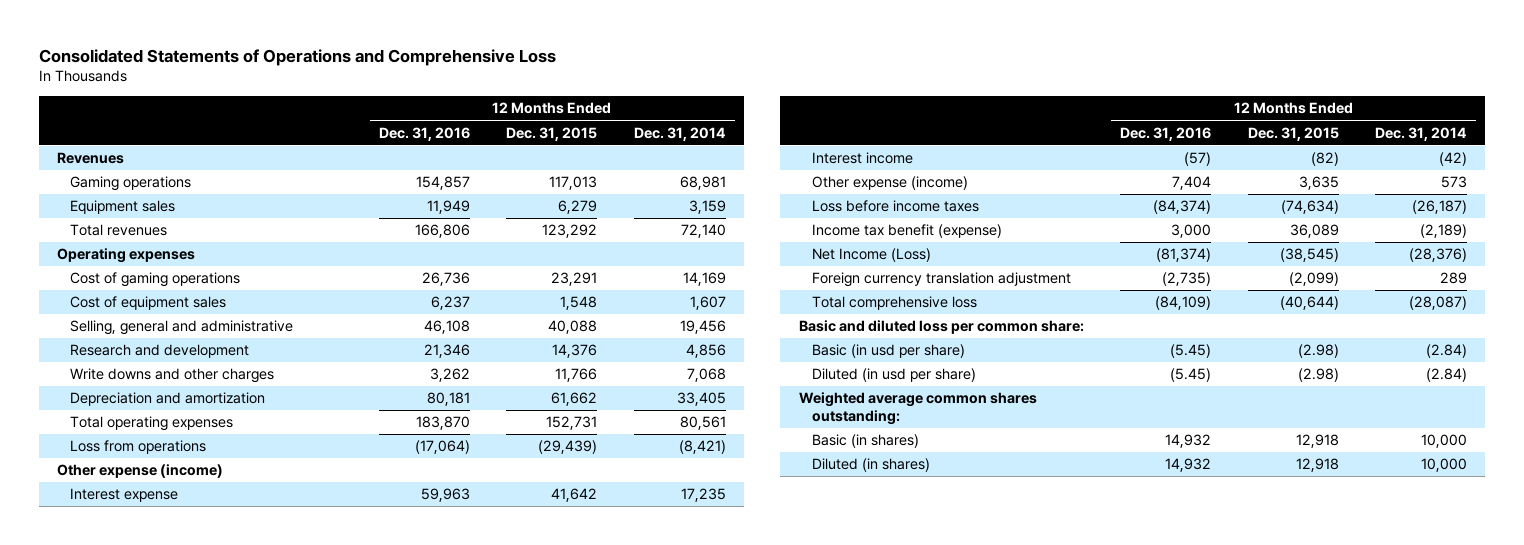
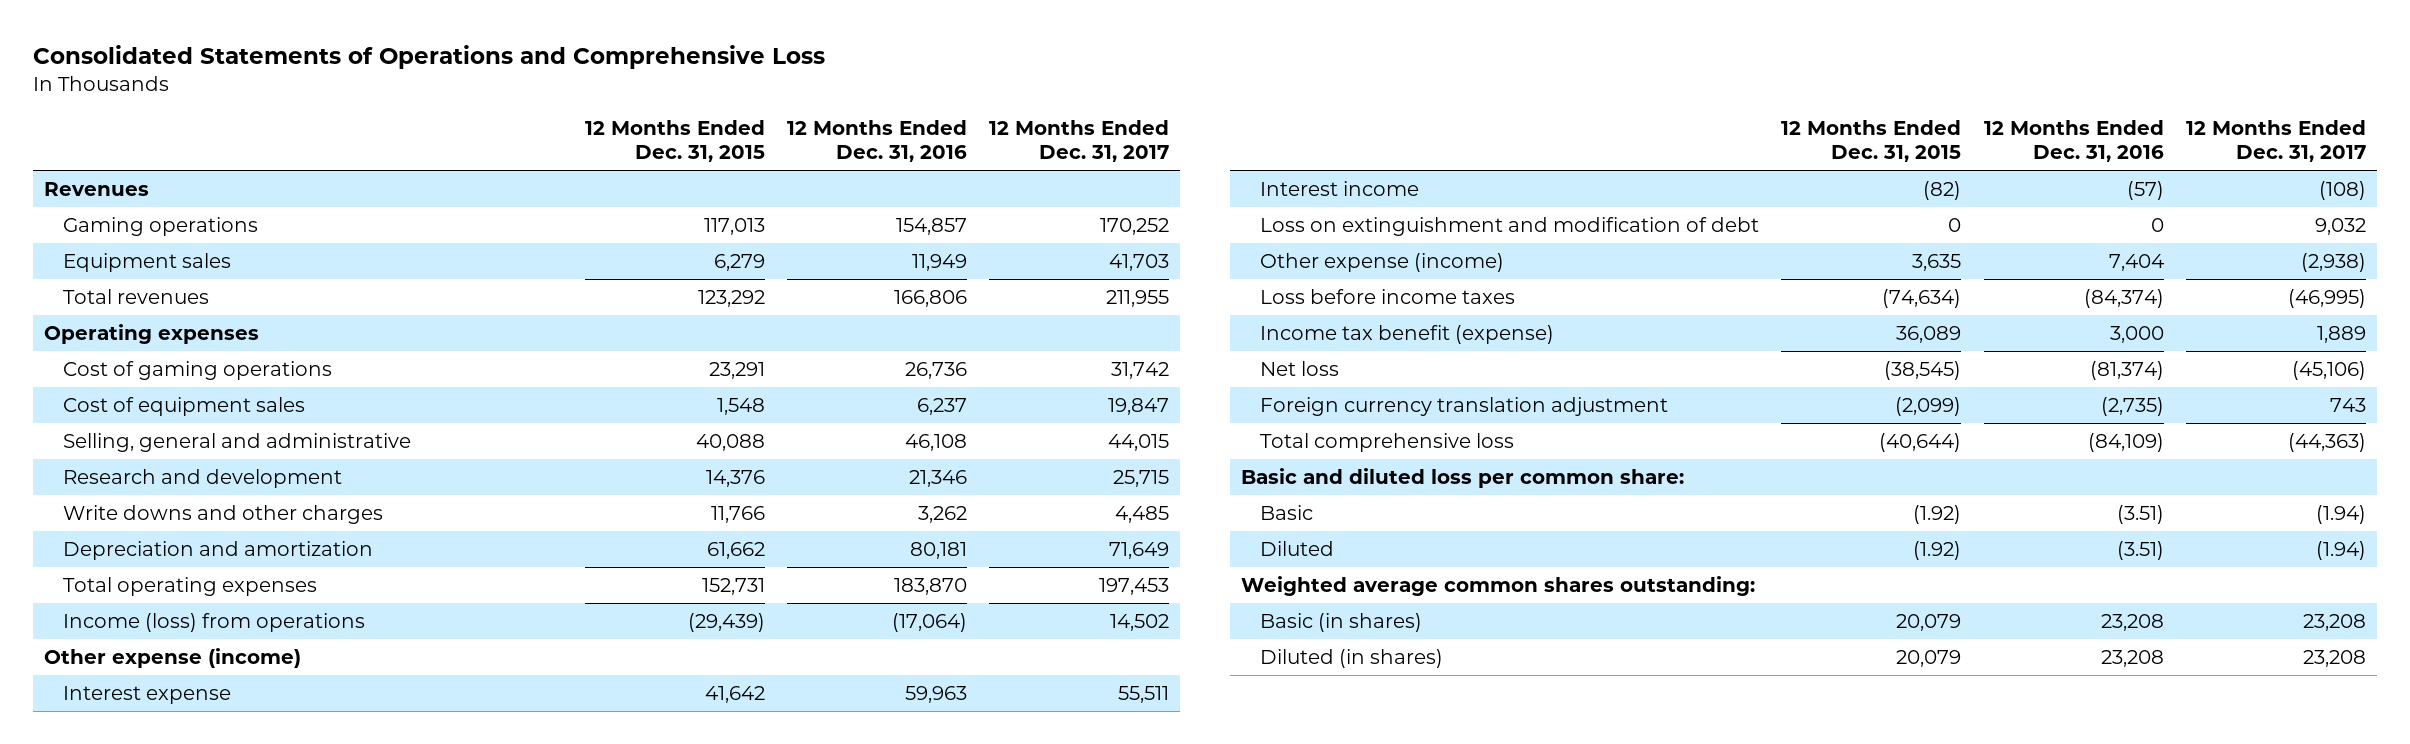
- | 12 Months Ended Dec. 31, 2016 | 12 Months Ended Dec. 31, 2015 | 12 Months Ended Dec. 31, 2014
+ | 12 Months Ended Dec. 31, 2015 | 12 Months Ended Dec. 31, 2016 | 12 Months Ended Dec. 31, 2017
- Loss from operations | (17,064) | (29,439) | (8,421)
+ Income (loss) from operations | (29,439) | (17,064) | 14,502
+ Loss on extinguishment and modification of debt | 0 | 0 | 9,032
- Net Income (Loss) | (81,374) | (38,545) | (28,376)
+ Net loss | (38,545) | (81,374) | (45,106)
- Basic (in usd per share) | (5.45) | (2.98) | (2.84)
- Diluted (in usd per share) | (5.45) | (2.98) | (2.84)
+ Basic | (1.92) | (3.51) | (1.94)
+ Diluted | (1.92) | (3.51) | (1.94)
- Basic (in shares) | 14,932 | 12,918 | 10,000
- Diluted (in shares) | 14,932 | 12,918 | 10,000
+ Basic (in shares) | 20,079 | 23,208 | 23,208
+ Diluted (in shares) | 20,079 | 23,208 | 23,208

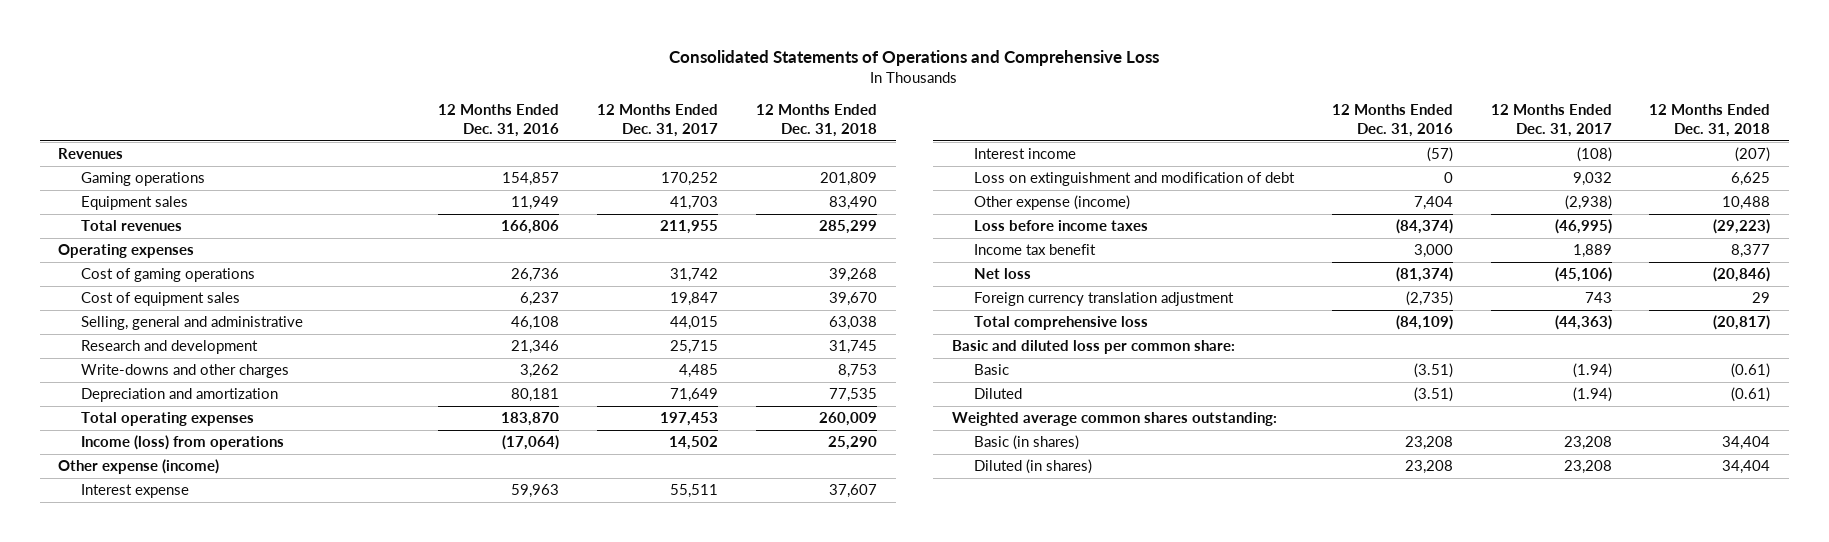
- | 12 Months Ended Dec. 31, 2015 | 12 Months Ended Dec. 31, 2016 | 12 Months Ended Dec. 31, 2017
+ | 12 Months Ended Dec. 31, 2016 | 12 Months Ended Dec. 31, 2017 | 12 Months Ended Dec. 31, 2018
- Write downs and other charges | 11,766 | 3,262 | 4,485
+ Write-downs and other charges | 3,262 | 4,485 | 8,753
- Income tax benefit (expense) | 36,089 | 3,000 | 1,889
+ Income tax benefit | 3,000 | 1,889 | 8,377

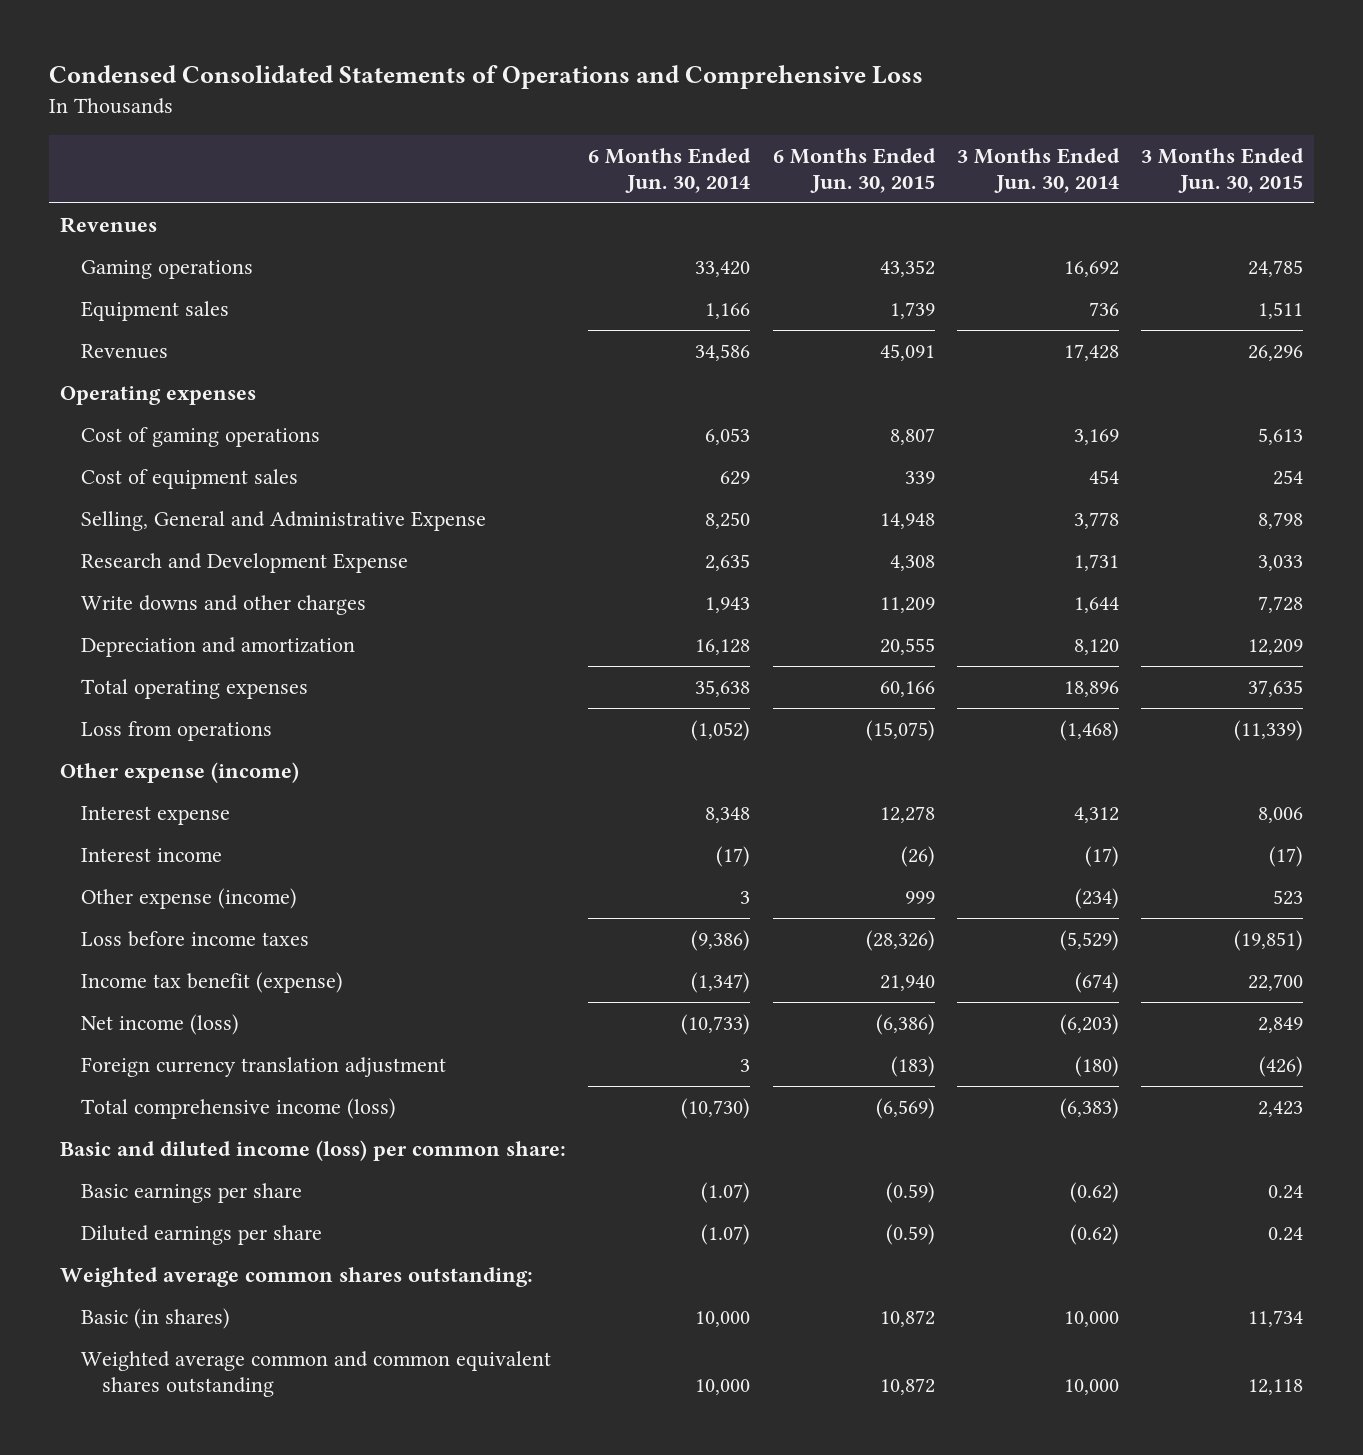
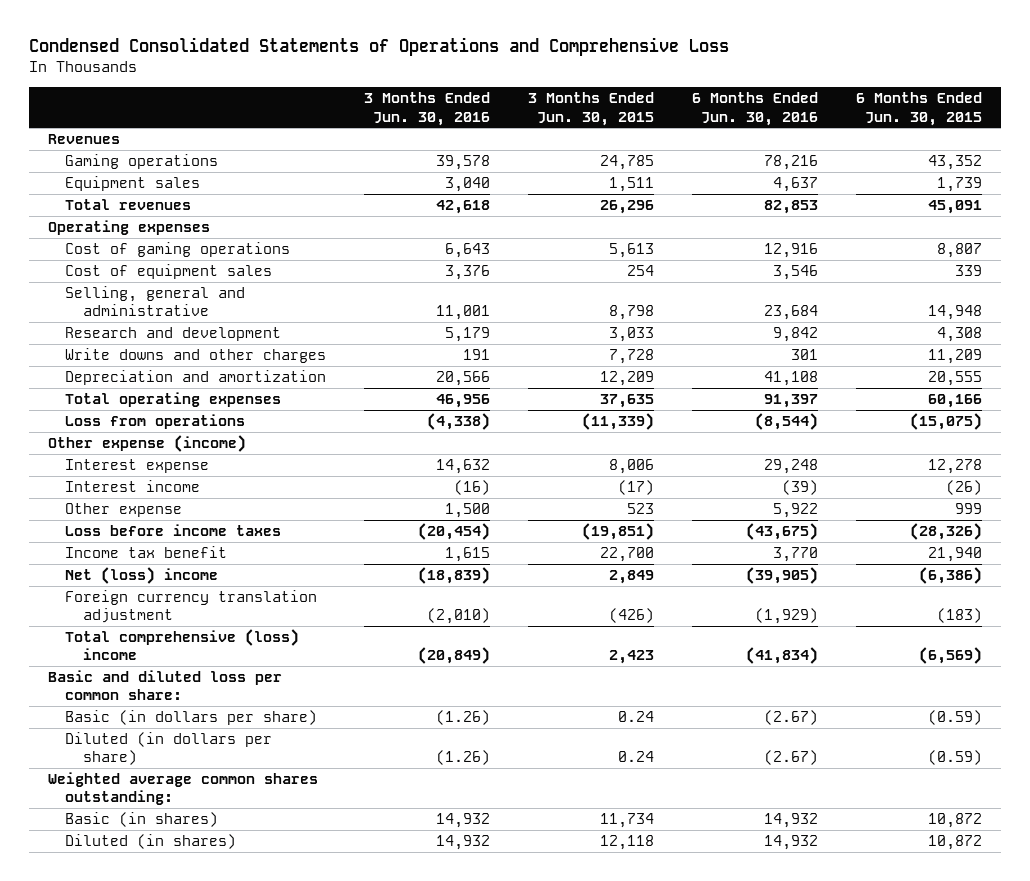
- | 6 Months Ended Jun. 30, 2014 | 6 Months Ended Jun. 30, 2015 | 3 Months Ended Jun. 30, 2014 | 3 Months Ended Jun. 30, 2015
+ | 3 Months Ended Jun. 30, 2016 | 3 Months Ended Jun. 30, 2015 | 6 Months Ended Jun. 30, 2016 | 6 Months Ended Jun. 30, 2015
- Revenues | 34,586 | 45,091 | 17,428 | 26,296
+ Total revenues | 42,618 | 26,296 | 82,853 | 45,091
- Selling, General and Administrative Expense | 8,250 | 14,948 | 3,778 | 8,798
- Research and Development Expense | 2,635 | 4,308 | 1,731 | 3,033
+ Selling, general and administrative | 11,001 | 8,798 | 23,684 | 14,948
+ Research and development | 5,179 | 3,033 | 9,842 | 4,308
- Other expense (income) | 3 | 999 | (234) | 523
+ Other expense | 1,500 | 523 | 5,922 | 999
- Income tax benefit (expense) | (1,347) | 21,940 | (674) | 22,700
- Net income (loss) | (10,733) | (6,386) | (6,203) | 2,849
+ Income tax benefit | 1,615 | 22,700 | 3,770 | 21,940
+ Net (loss) income | (18,839) | 2,849 | (39,905) | (6,386)
- Total comprehensive income (loss) | (10,730) | (6,569) | (6,383) | 2,423
- Basic and diluted income (loss) per common share:
- Basic earnings per share | (1.07) | (0.59) | (0.62) | 0.24
- Diluted earnings per share | (1.07) | (0.59) | (0.62) | 0.24
+ Total comprehensive (loss) income | (20,849) | 2,423 | (41,834) | (6,569)
+ Basic and diluted loss per common share:
+ Basic (in dollars per share) | (1.26) | 0.24 | (2.67) | (0.59)
+ Diluted (in dollars per share) | (1.26) | 0.24 | (2.67) | (0.59)
- Weighted average common and common equivalent shares outstanding | 10,000 | 10,872 | 10,000 | 12,118
+ Diluted (in shares) | 14,932 | 12,118 | 14,932 | 10,872

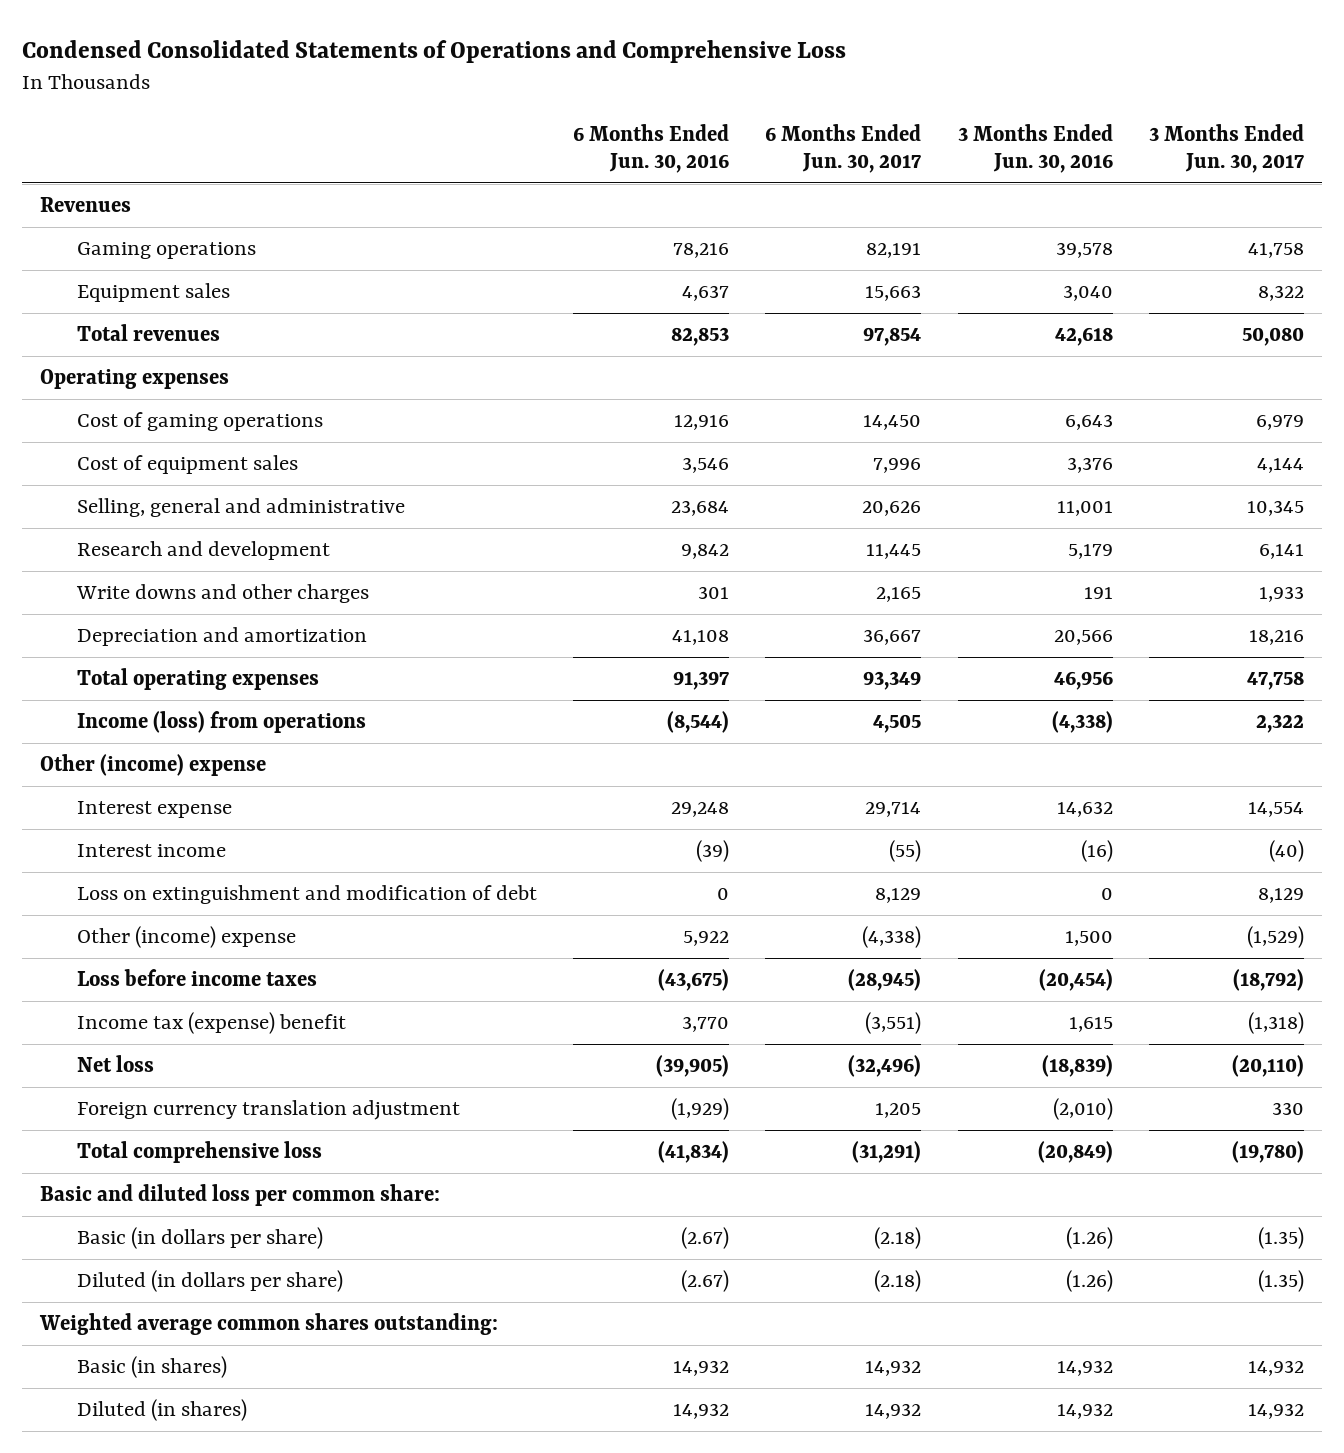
- | 3 Months Ended Jun. 30, 2016 | 3 Months Ended Jun. 30, 2015 | 6 Months Ended Jun. 30, 2016 | 6 Months Ended Jun. 30, 2015
+ | 6 Months Ended Jun. 30, 2016 | 6 Months Ended Jun. 30, 2017 | 3 Months Ended Jun. 30, 2016 | 3 Months Ended Jun. 30, 2017
- Loss from operations | (4,338) | (11,339) | (8,544) | (15,075)
- Other expense (income)
+ Income (loss) from operations | (8,544) | 4,505 | (4,338) | 2,322
+ Other (income) expense
- Other expense | 1,500 | 523 | 5,922 | 999
+ Loss on extinguishment and modification of debt | 0 | 8,129 | 0 | 8,129
+ Other (income) expense | 5,922 | (4,338) | 1,500 | (1,529)
- Income tax benefit | 1,615 | 22,700 | 3,770 | 21,940
- Net (loss) income | (18,839) | 2,849 | (39,905) | (6,386)
+ Income tax (expense) benefit | 3,770 | (3,551) | 1,615 | (1,318)
+ Net loss | (39,905) | (32,496) | (18,839) | (20,110)
- Total comprehensive (loss) income | (20,849) | 2,423 | (41,834) | (6,569)
+ Total comprehensive loss | (41,834) | (31,291) | (20,849) | (19,780)

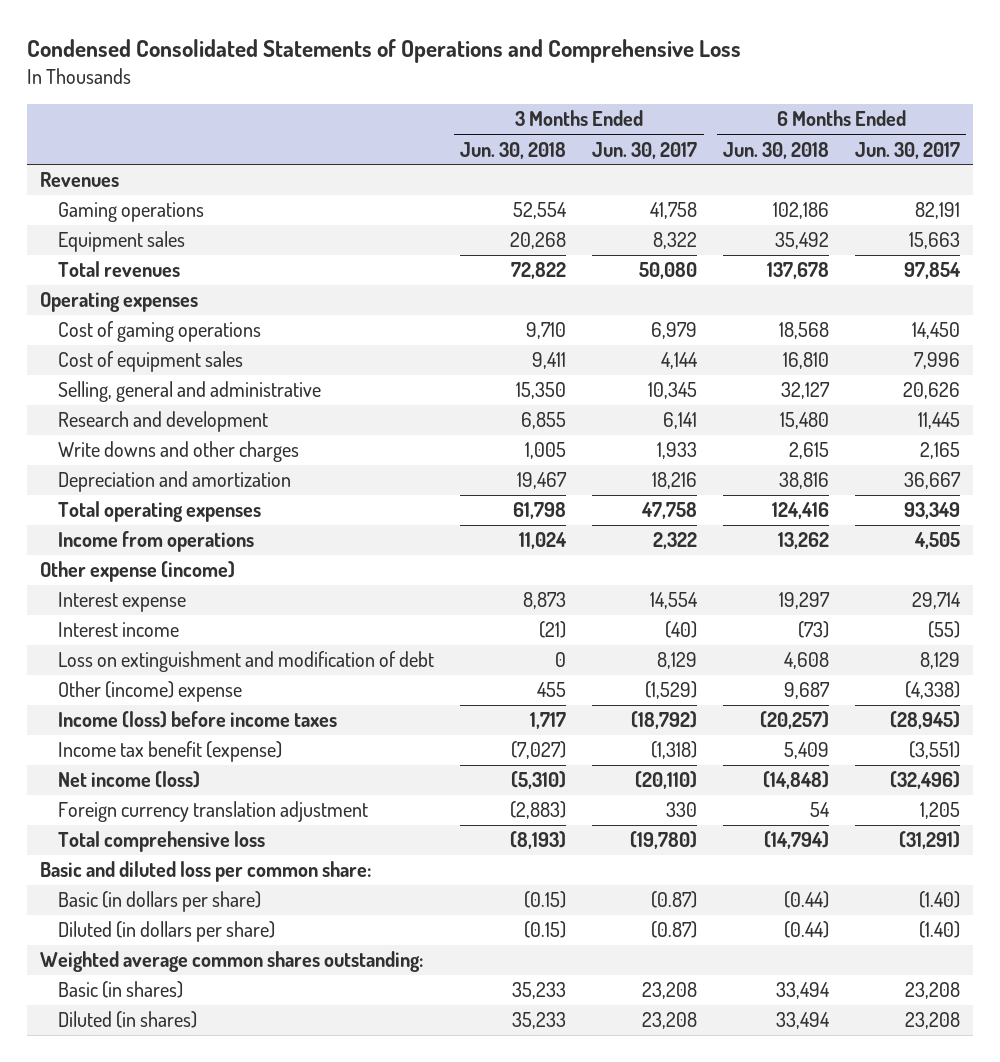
- | 6 Months Ended Jun. 30, 2016 | 6 Months Ended Jun. 30, 2017 | 3 Months Ended Jun. 30, 2016 | 3 Months Ended Jun. 30, 2017
+ | 3 Months Ended Jun. 30, 2018 | 3 Months Ended Jun. 30, 2017 | 6 Months Ended Jun. 30, 2018 | 6 Months Ended Jun. 30, 2017
- Income (loss) from operations | (8,544) | 4,505 | (4,338) | 2,322
- Other (income) expense
+ Income from operations | 11,024 | 2,322 | 13,262 | 4,505
+ Other expense (income)
- Loss before income taxes | (43,675) | (28,945) | (20,454) | (18,792)
- Income tax (expense) benefit | 3,770 | (3,551) | 1,615 | (1,318)
- Net loss | (39,905) | (32,496) | (18,839) | (20,110)
+ Income (loss) before income taxes | 1,717 | (18,792) | (20,257) | (28,945)
+ Income tax benefit (expense) | (7,027) | (1,318) | 5,409 | (3,551)
+ Net income (loss) | (5,310) | (20,110) | (14,848) | (32,496)
- Basic (in dollars per share) | (2.67) | (2.18) | (1.26) | (1.35)
- Diluted (in dollars per share) | (2.67) | (2.18) | (1.26) | (1.35)
+ Basic (in dollars per share) | (0.15) | (0.87) | (0.44) | (1.40)
+ Diluted (in dollars per share) | (0.15) | (0.87) | (0.44) | (1.40)
- Basic (in shares) | 14,932 | 14,932 | 14,932 | 14,932
- Diluted (in shares) | 14,932 | 14,932 | 14,932 | 14,932
+ Basic (in shares) | 35,233 | 23,208 | 33,494 | 23,208
+ Diluted (in shares) | 35,233 | 23,208 | 33,494 | 23,208

